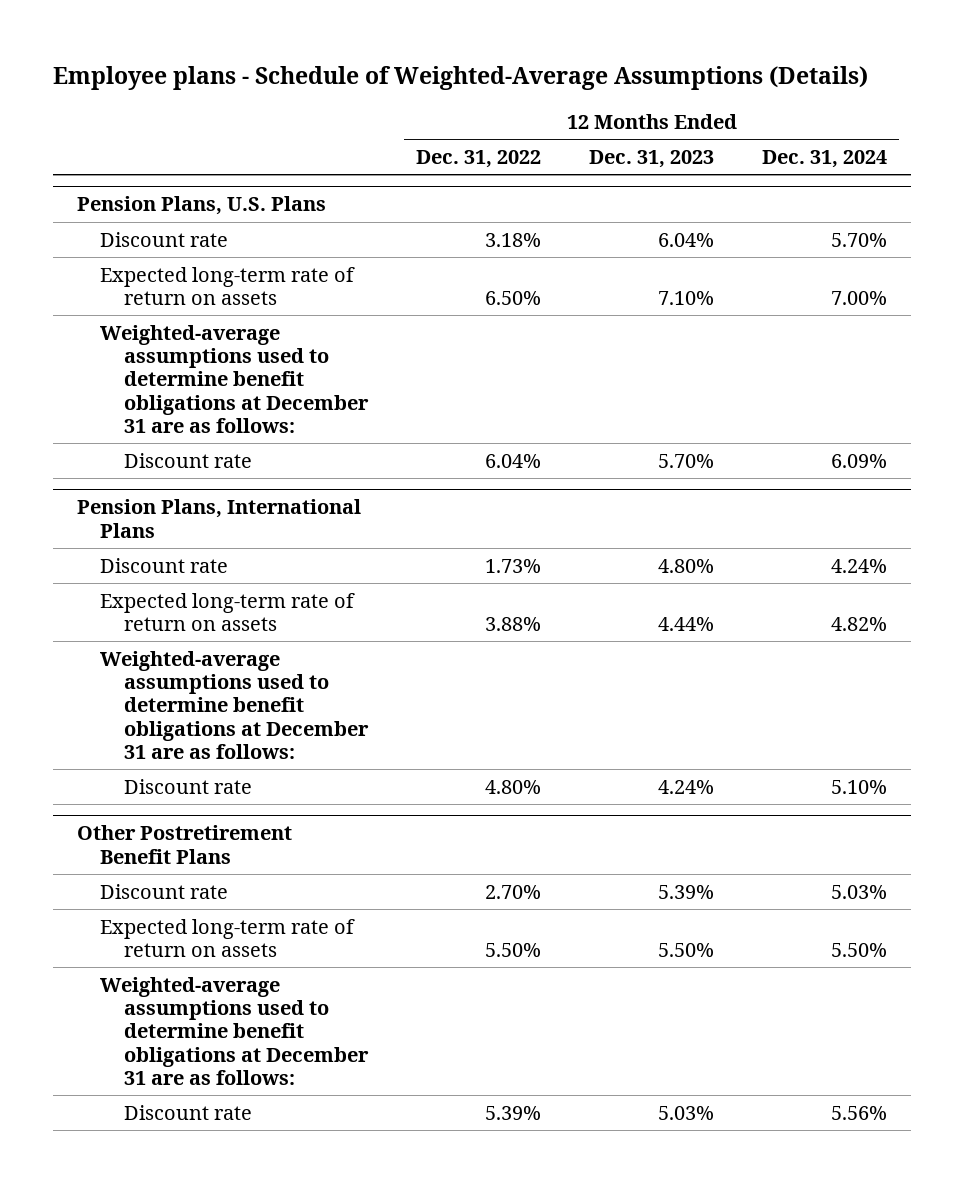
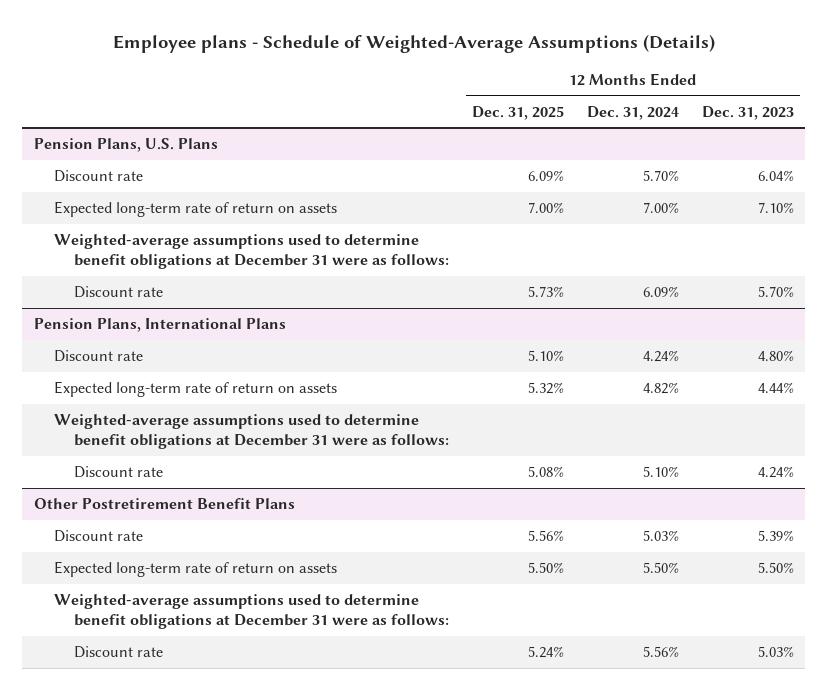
- | 12 Months Ended Dec. 31, 2022 | 12 Months Ended Dec. 31, 2023 | 12 Months Ended Dec. 31, 2024
+ | 12 Months Ended Dec. 31, 2025 | 12 Months Ended Dec. 31, 2024 | 12 Months Ended Dec. 31, 2023
@ Pension Plans, U.S. Plans
- Weighted-average assumptions used to determine benefit obligations at December 31 are as follows:
+ Weighted-average assumptions used to determine benefit obligations at December 31 were as follows:
@ Pension Plans, International Plans
- Weighted-average assumptions used to determine benefit obligations at December 31 are as follows:
+ Weighted-average assumptions used to determine benefit obligations at December 31 were as follows:
@ Other Postretirement Benefit Plans
- Weighted-average assumptions used to determine benefit obligations at December 31 are as follows:
+ Weighted-average assumptions used to determine benefit obligations at December 31 were as follows:

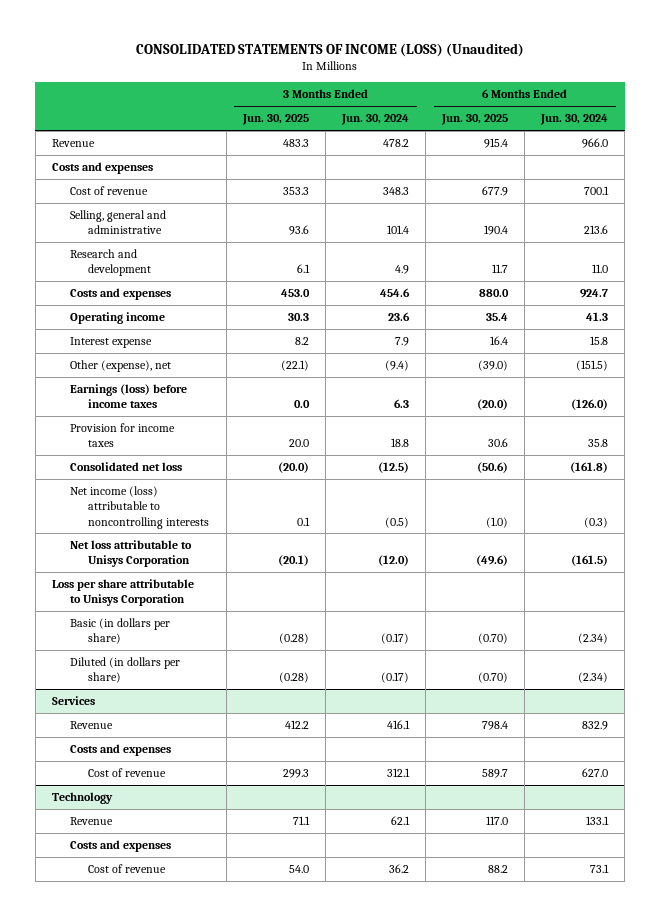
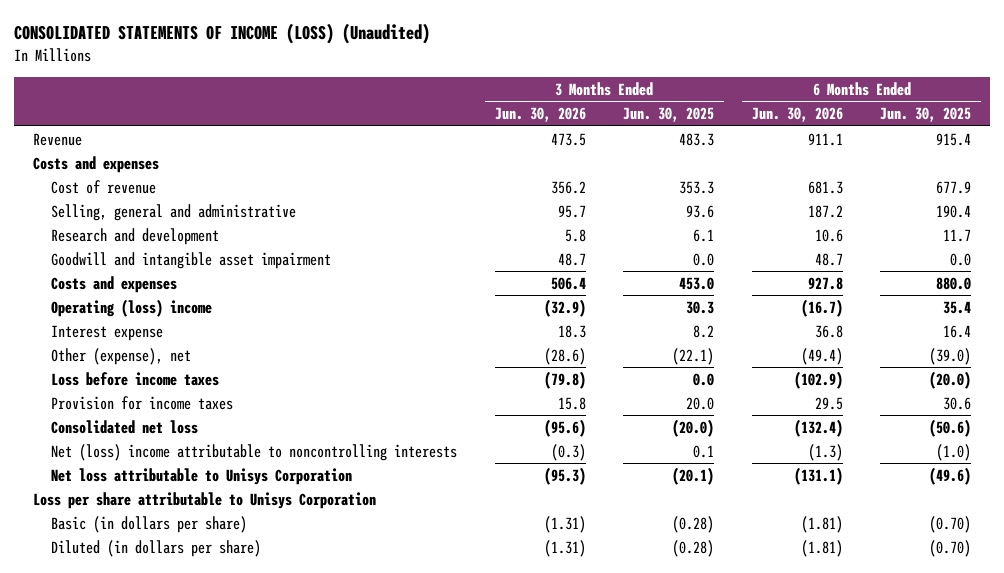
- | 3 Months Ended Jun. 30, 2025 | 3 Months Ended Jun. 30, 2024 | 6 Months Ended Jun. 30, 2025 | 6 Months Ended Jun. 30, 2024
+ | 3 Months Ended Jun. 30, 2026 | 3 Months Ended Jun. 30, 2025 | 6 Months Ended Jun. 30, 2026 | 6 Months Ended Jun. 30, 2025
+ Goodwill and intangible asset impairment | 48.7 | 0.0 | 48.7 | 0.0
- Operating income | 30.3 | 23.6 | 35.4 | 41.3
+ Operating (loss) income | (32.9) | 30.3 | (16.7) | 35.4
- Earnings (loss) before income taxes | 0.0 | 6.3 | (20.0) | (126.0)
+ Loss before income taxes | (79.8) | 0.0 | (102.9) | (20.0)
- Net income (loss) attributable to noncontrolling interests | 0.1 | (0.5) | (1.0) | (0.3)
+ Net (loss) income attributable to noncontrolling interests | (0.3) | 0.1 | (1.3) | (1.0)
- Services
- Revenue | 412.2 | 416.1 | 798.4 | 832.9
- Costs and expenses
- Cost of revenue | 299.3 | 312.1 | 589.7 | 627.0
- Technology
- Revenue | 71.1 | 62.1 | 117.0 | 133.1
- Costs and expenses
- Cost of revenue | 54.0 | 36.2 | 88.2 | 73.1

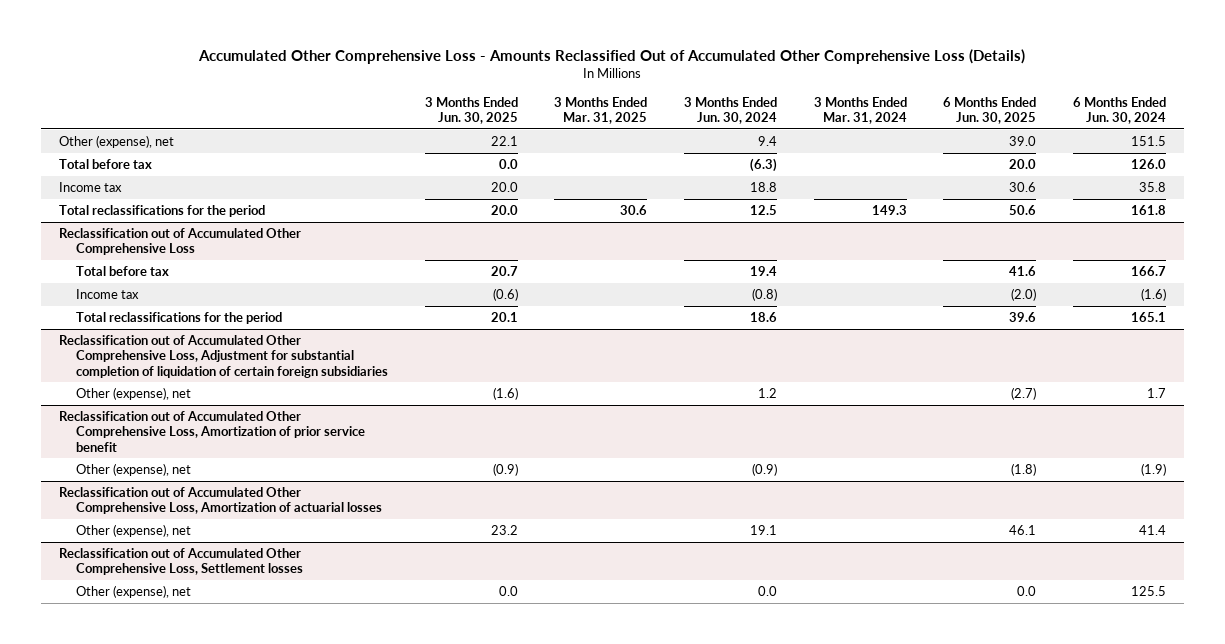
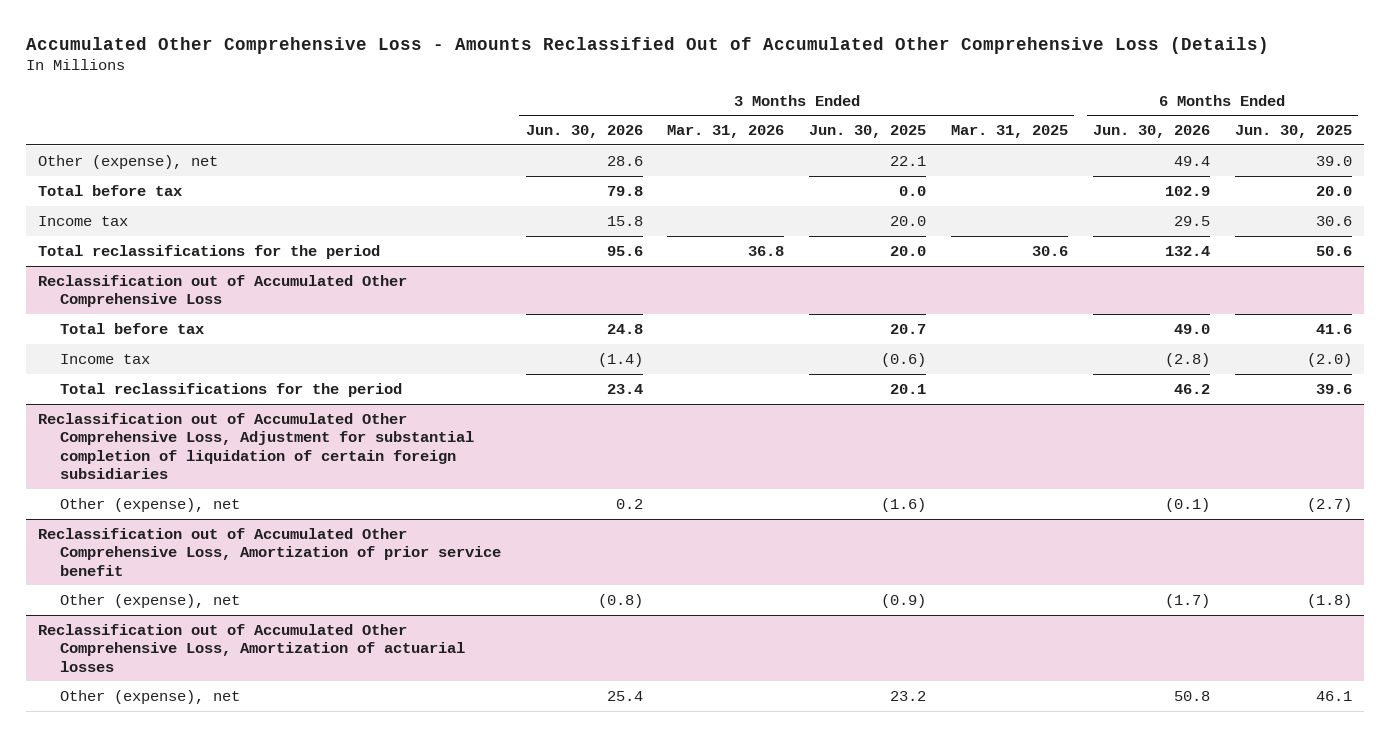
- | 3 Months Ended Jun. 30, 2025 | 3 Months Ended Mar. 31, 2025 | 3 Months Ended Jun. 30, 2024 | 3 Months Ended Mar. 31, 2024 | 6 Months Ended Jun. 30, 2025 | 6 Months Ended Jun. 30, 2024
+ | 3 Months Ended Jun. 30, 2026 | 3 Months Ended Mar. 31, 2026 | 3 Months Ended Jun. 30, 2025 | 3 Months Ended Mar. 31, 2025 | 6 Months Ended Jun. 30, 2026 | 6 Months Ended Jun. 30, 2025
- Reclassification out of Accumulated Other Comprehensive Loss, Settlement losses
- Other (expense), net | 0.0 | | 0.0 | | 0.0 | 125.5

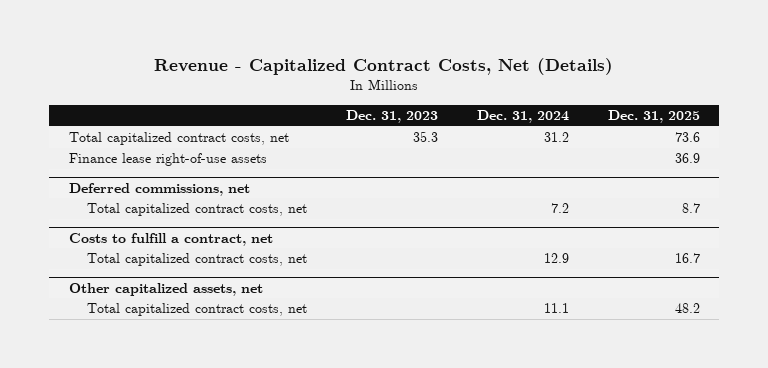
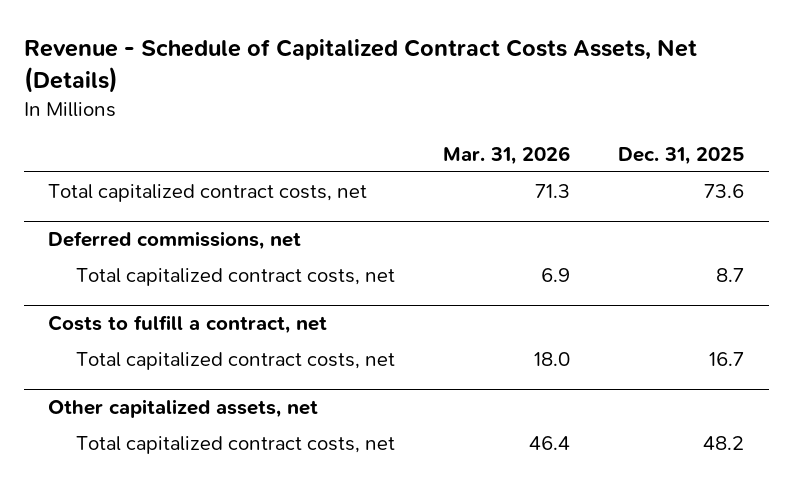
- Revenue - Capitalized Contract Costs, Net (Details)
+ Revenue - Schedule of Capitalized Contract Costs Assets, Net (Details)
- | Dec. 31, 2023 | Dec. 31, 2024 | Dec. 31, 2025
+ | Mar. 31, 2026 | Dec. 31, 2025
- Finance lease right-of-use assets | | | 36.9

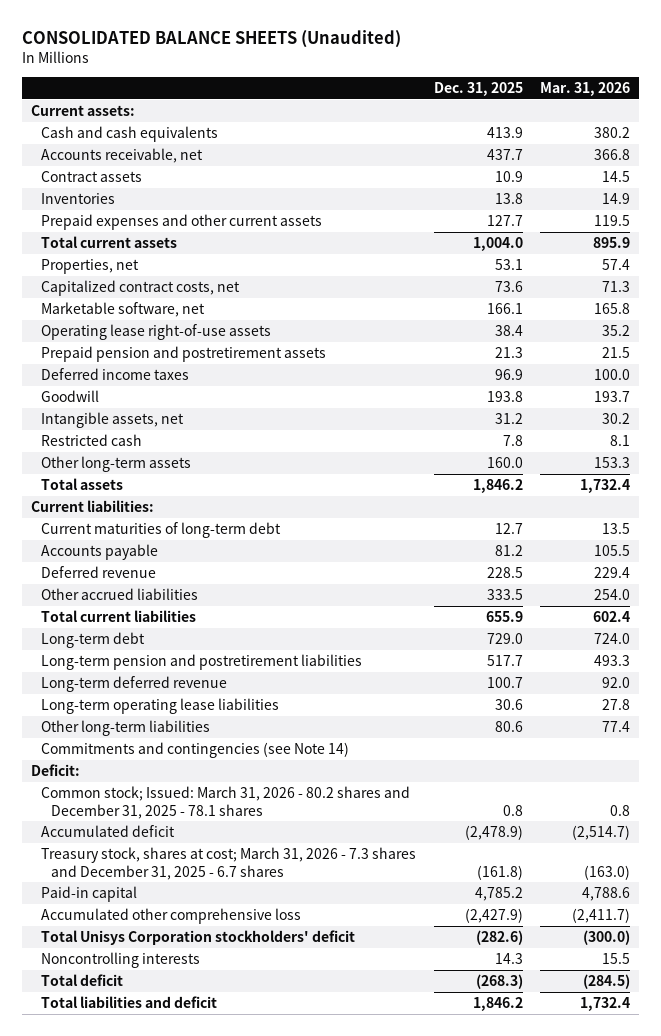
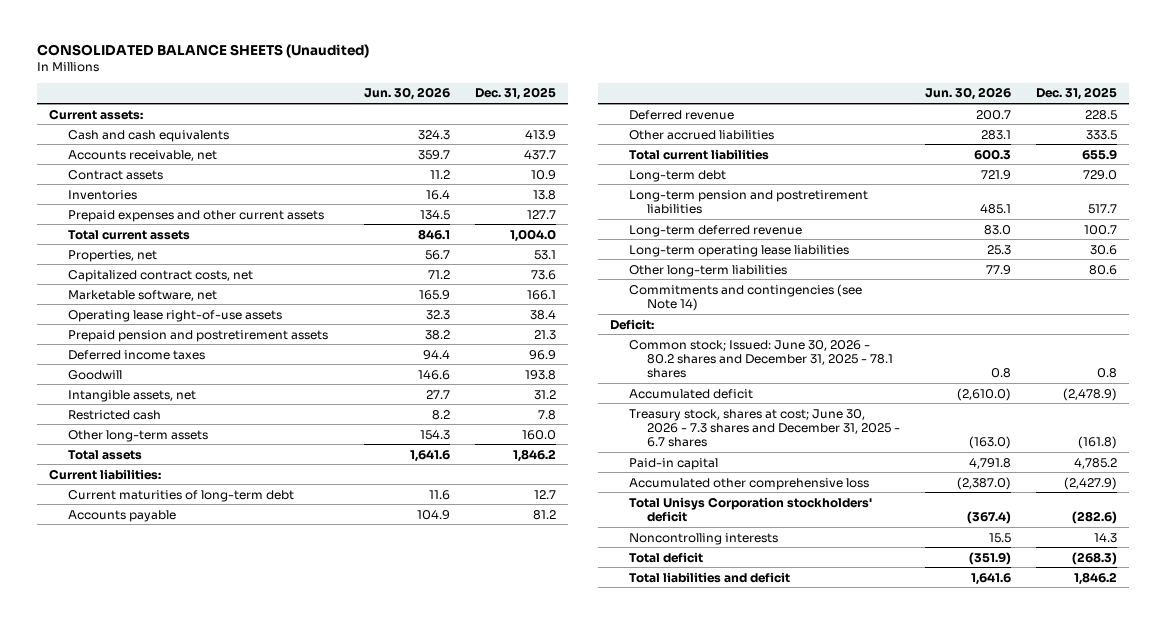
- | Dec. 31, 2025 | Mar. 31, 2026
+ | Jun. 30, 2026 | Dec. 31, 2025
- Common stock; Issued: March 31, 2026 - 80.2 shares and December 31, 2025 - 78.1 shares | 0.8 | 0.8
+ Common stock; Issued: June 30, 2026 - 80.2 shares and December 31, 2025 - 78.1 shares | 0.8 | 0.8
- Treasury stock, shares at cost; March 31, 2026 - 7.3 shares and December 31, 2025 - 6.7 shares | (161.8) | (163.0)
+ Treasury stock, shares at cost; June 30, 2026 - 7.3 shares and December 31, 2025 - 6.7 shares | (163.0) | (161.8)

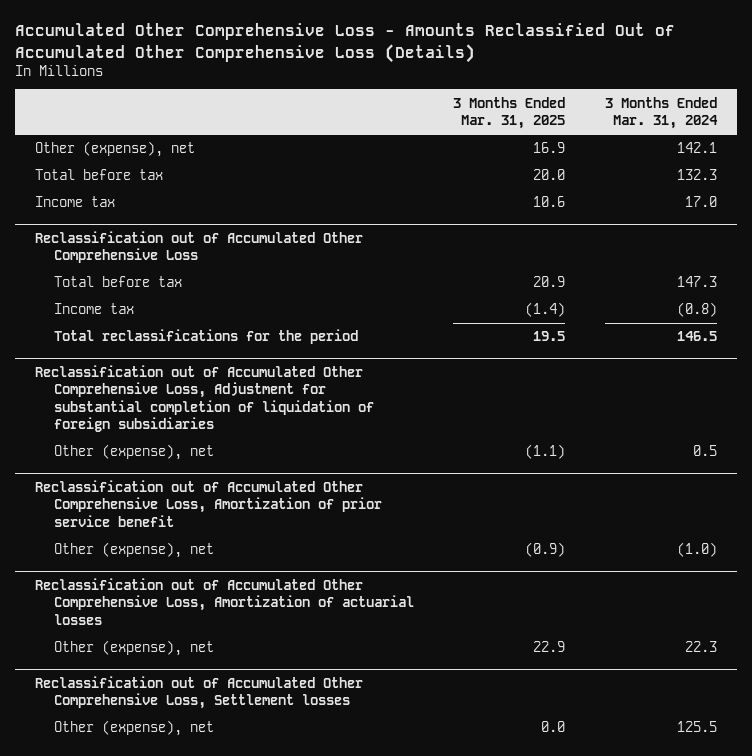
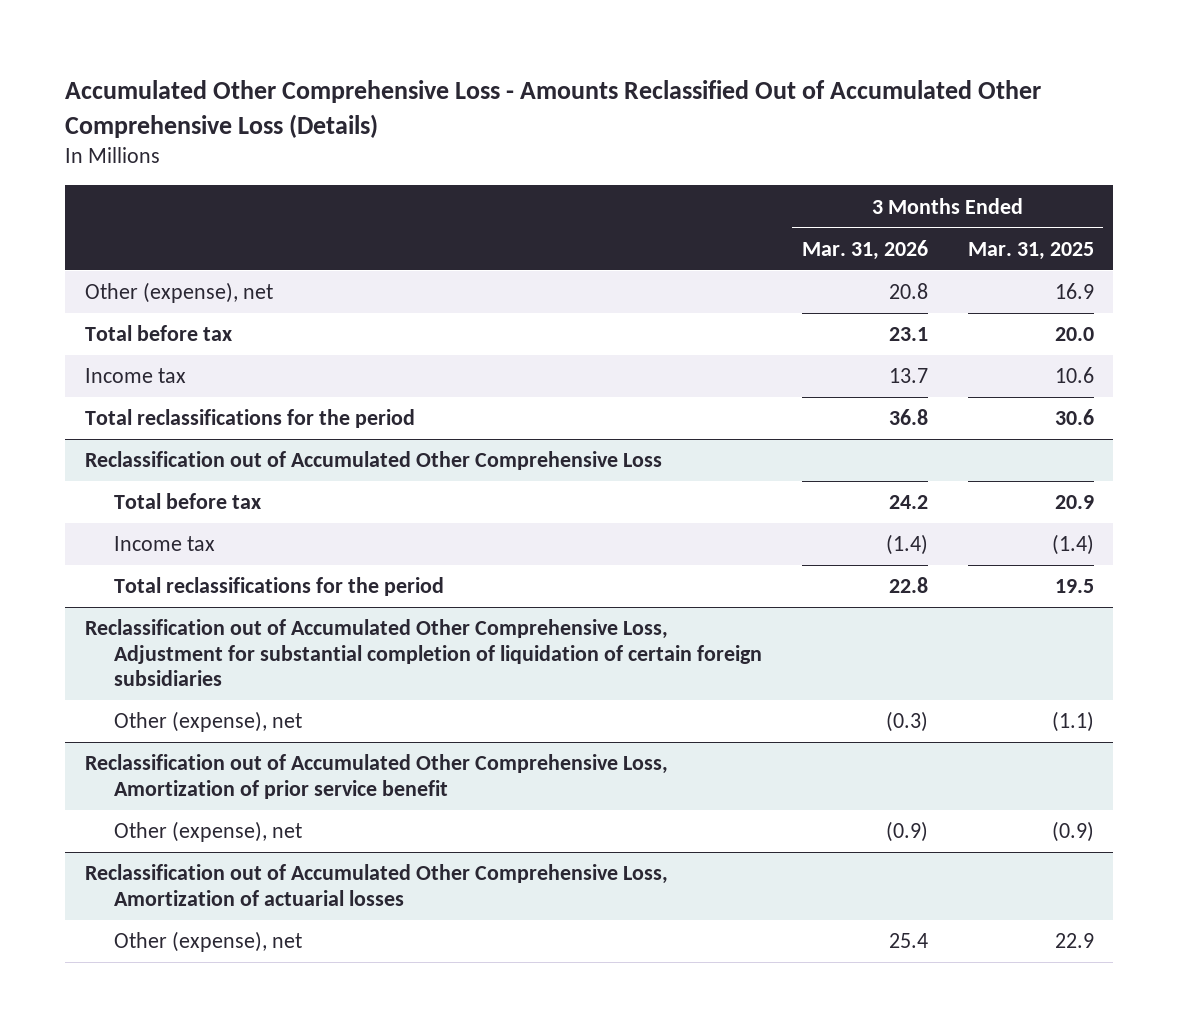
- | 3 Months Ended Mar. 31, 2025 | 3 Months Ended Mar. 31, 2024
+ | 3 Months Ended Mar. 31, 2026 | 3 Months Ended Mar. 31, 2025
+ Total reclassifications for the period | 36.8 | 30.6
- Reclassification out of Accumulated Other Comprehensive Loss, Adjustment for substantial completion of liquidation of foreign subsidiaries
+ Reclassification out of Accumulated Other Comprehensive Loss, Adjustment for substantial completion of liquidation of certain foreign subsidiaries
- Reclassification out of Accumulated Other Comprehensive Loss, Settlement losses
- Other (expense), net | 0.0 | 125.5

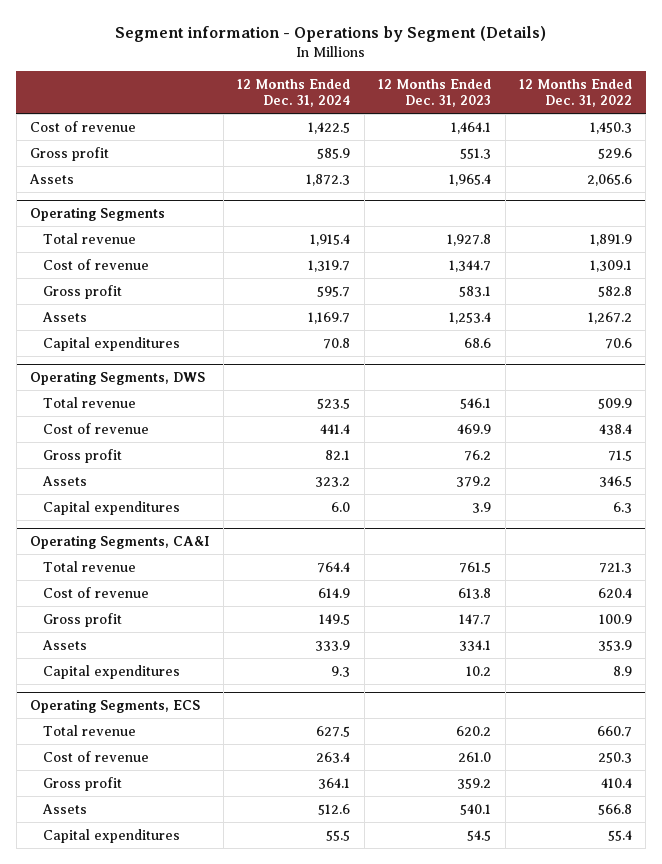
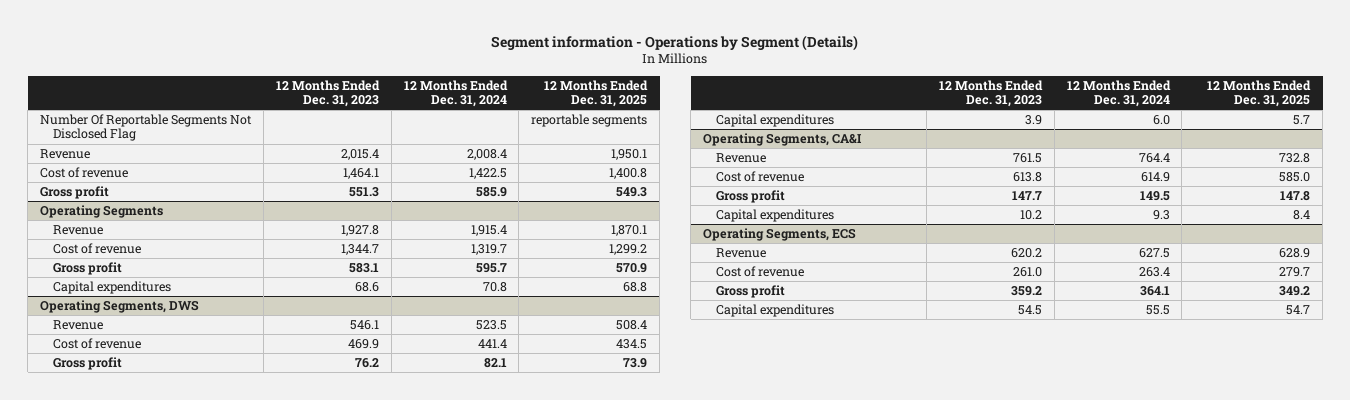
- | 12 Months Ended Dec. 31, 2024 | 12 Months Ended Dec. 31, 2023 | 12 Months Ended Dec. 31, 2022
+ | 12 Months Ended Dec. 31, 2023 | 12 Months Ended Dec. 31, 2024 | 12 Months Ended Dec. 31, 2025
+ Number Of Reportable Segments Not Disclosed Flag | | | reportable segments
+ Revenue | 2,015.4 | 2,008.4 | 1,950.1
- Assets | 1,872.3 | 1,965.4 | 2,065.6
@ Operating Segments
- Total revenue | 1,915.4 | 1,927.8 | 1,891.9
+ Revenue | 1,927.8 | 1,915.4 | 1,870.1
- Assets | 1,169.7 | 1,253.4 | 1,267.2
@ Operating Segments, DWS
- Total revenue | 523.5 | 546.1 | 509.9
+ Revenue | 546.1 | 523.5 | 508.4
- Assets | 323.2 | 379.2 | 346.5
@ Operating Segments, CA&I
- Total revenue | 764.4 | 761.5 | 721.3
+ Revenue | 761.5 | 764.4 | 732.8
- Assets | 333.9 | 334.1 | 353.9
@ Operating Segments, ECS
- Total revenue | 627.5 | 620.2 | 660.7
+ Revenue | 620.2 | 627.5 | 628.9
- Assets | 512.6 | 540.1 | 566.8

